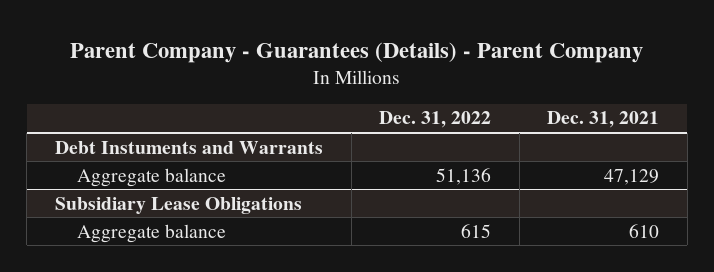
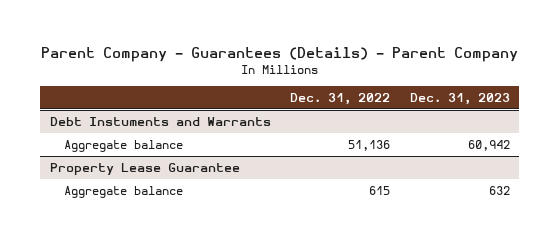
- | Dec. 31, 2022 | Dec. 31, 2021
+ | Dec. 31, 2022 | Dec. 31, 2023
- Subsidiary Lease Obligations
+ Property Lease Guarantee

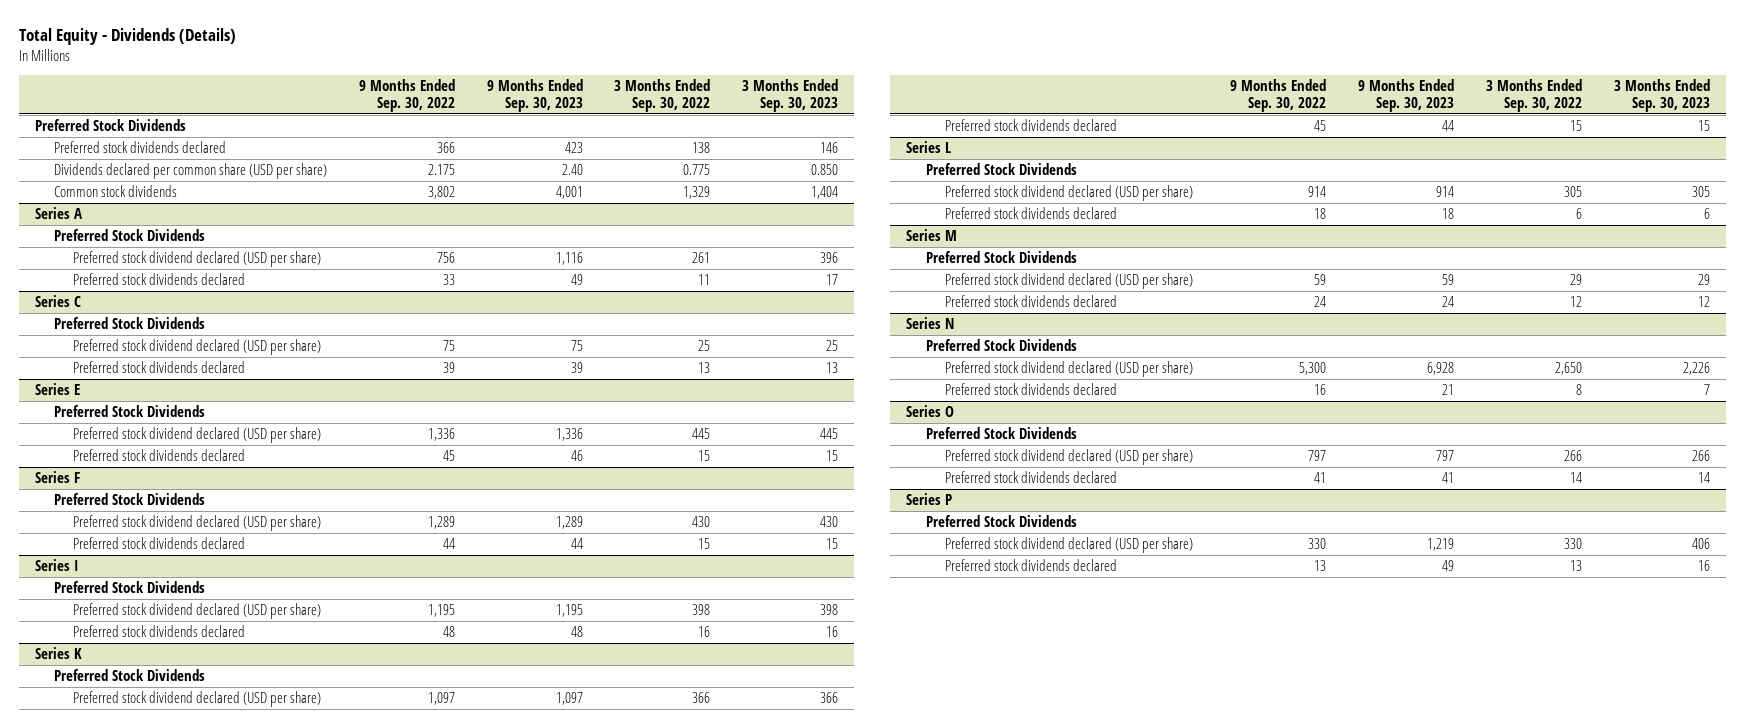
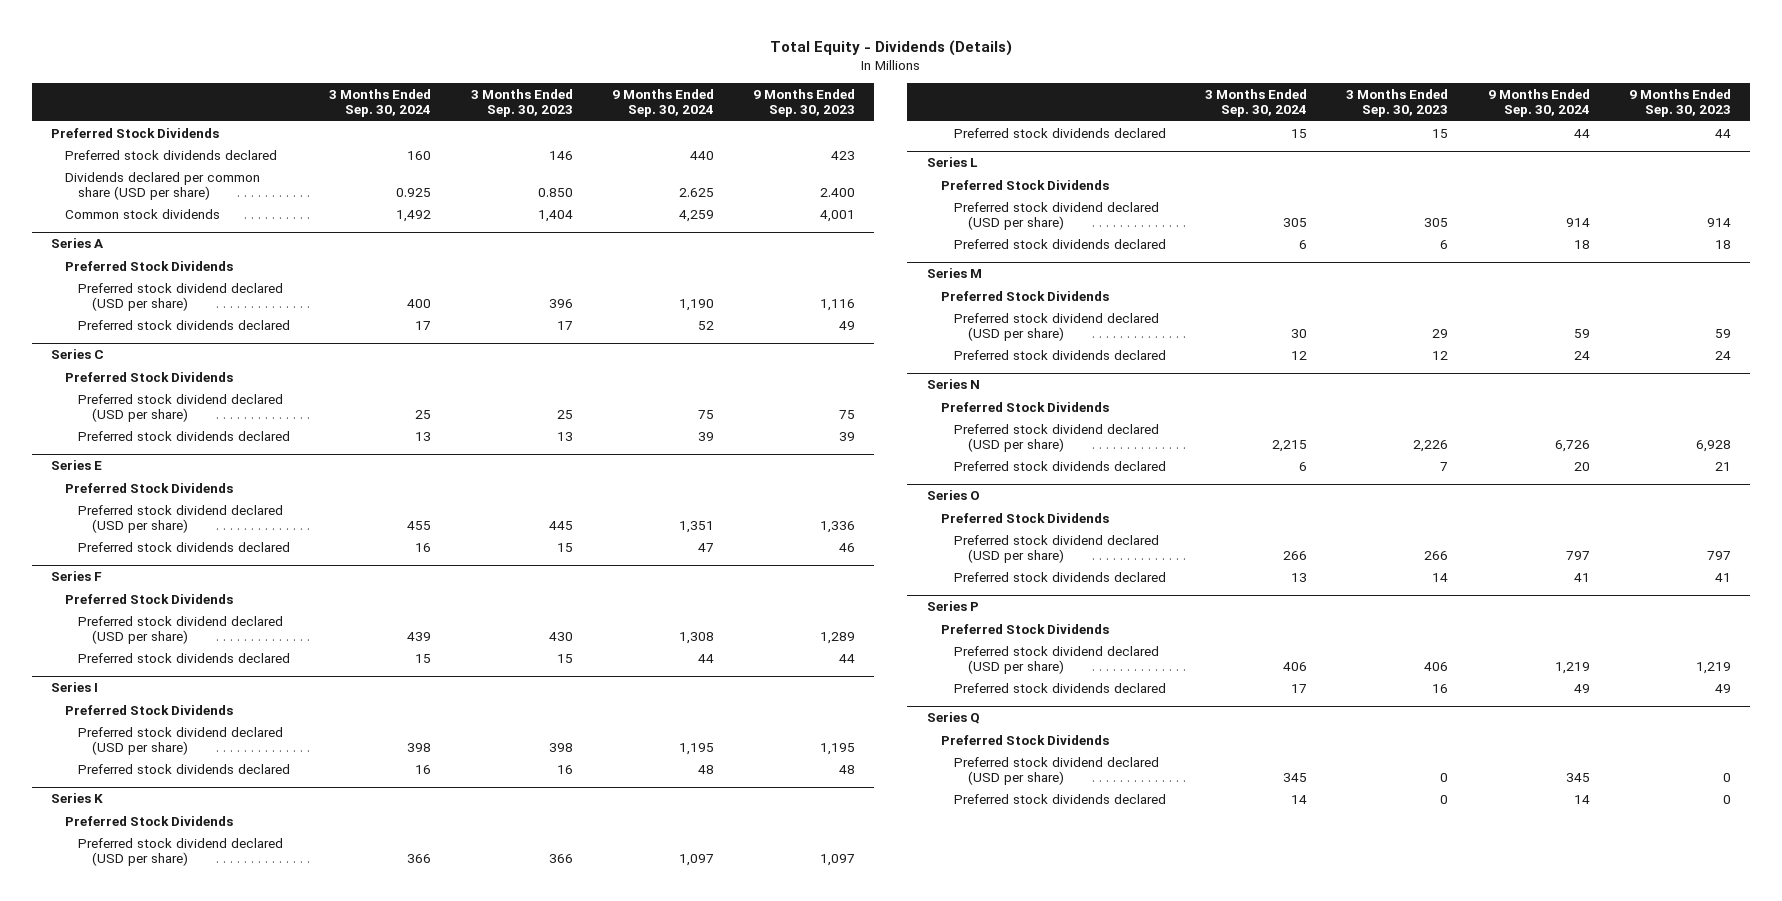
- | 9 Months Ended Sep. 30, 2022 | 9 Months Ended Sep. 30, 2023 | 3 Months Ended Sep. 30, 2022 | 3 Months Ended Sep. 30, 2023
+ | 3 Months Ended Sep. 30, 2024 | 3 Months Ended Sep. 30, 2023 | 9 Months Ended Sep. 30, 2024 | 9 Months Ended Sep. 30, 2023
- Dividends declared per common share (USD per share) | 2.175 | 2.40 | 0.775 | 0.850
+ Dividends declared per common share (USD per share) | 0.925 | 0.850 | 2.625 | 2.400
+ Series Q
+ Preferred Stock Dividends
+ Preferred stock dividend declared (USD per share) | 345 | 0 | 345 | 0
+ Preferred stock dividends declared | 14 | 0 | 14 | 0

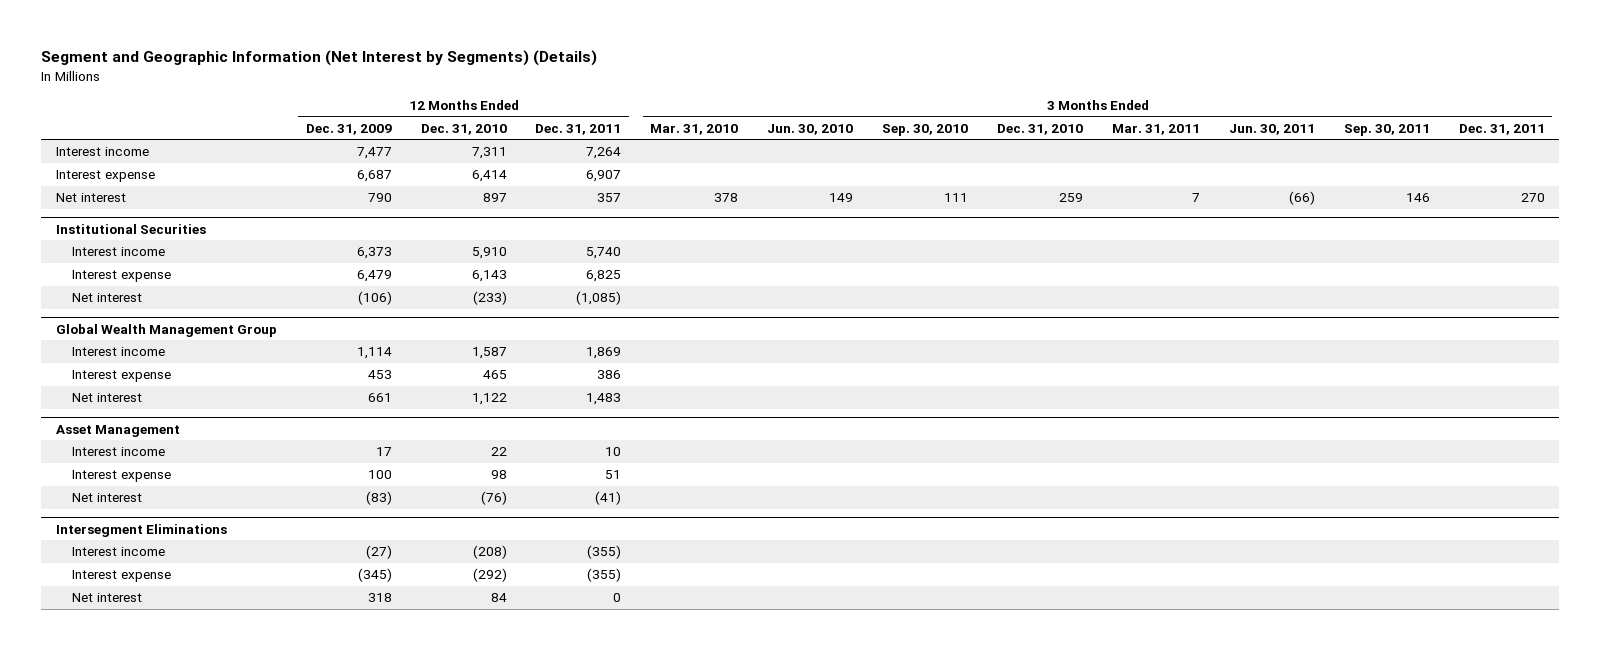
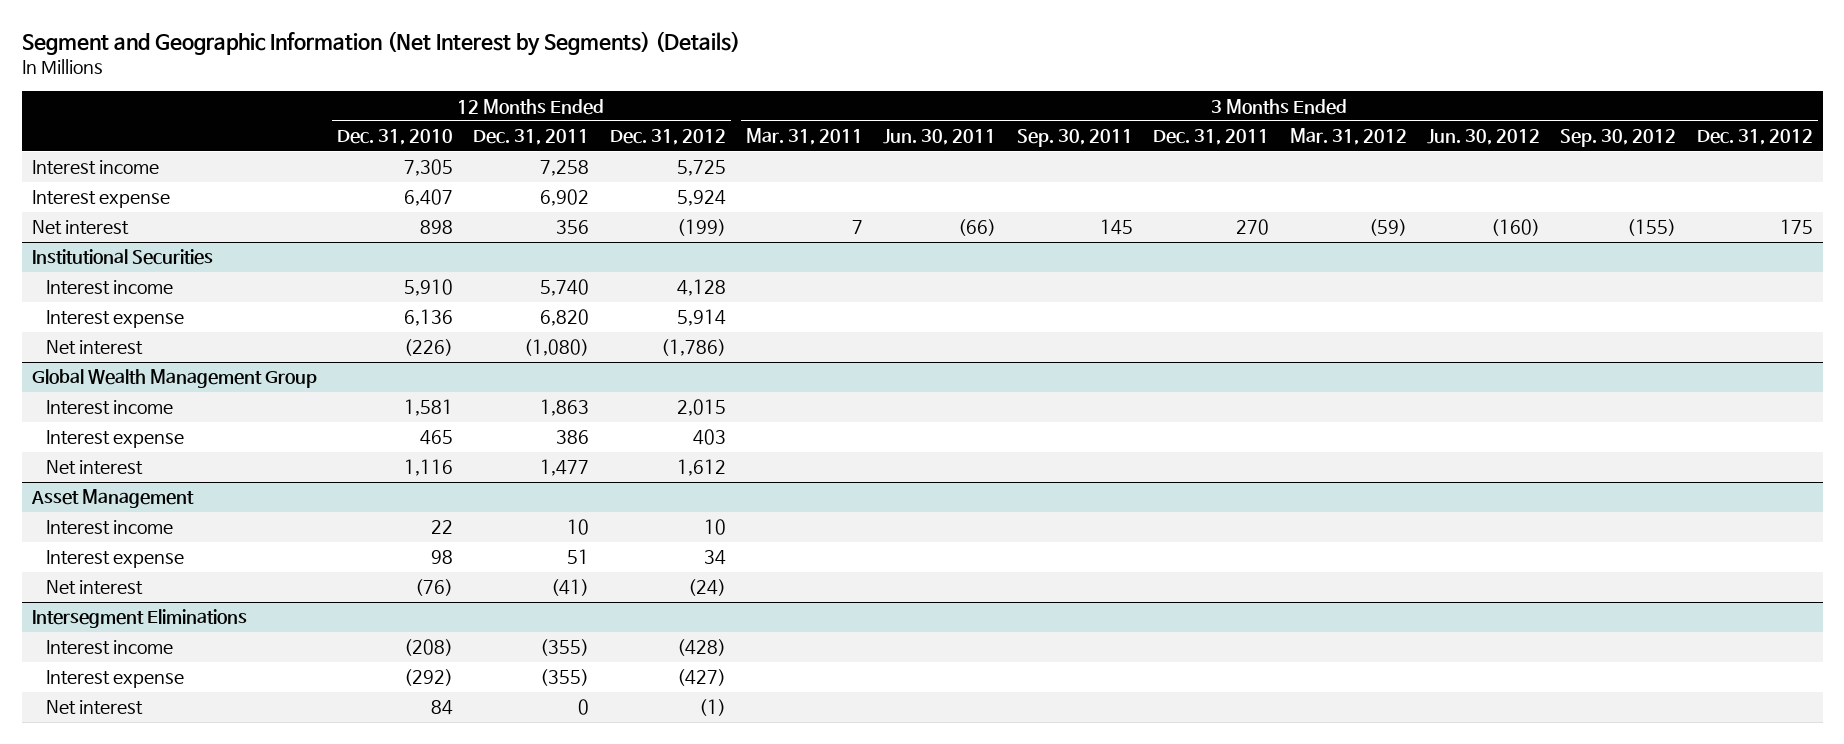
- | 12 Months Ended Dec. 31, 2009 | 12 Months Ended Dec. 31, 2010 | 12 Months Ended Dec. 31, 2011 | 3 Months Ended Mar. 31, 2010 | 3 Months Ended Jun. 30, 2010 | 3 Months Ended Sep. 30, 2010 | 3 Months Ended Dec. 31, 2010 | 3 Months Ended Mar. 31, 2011 | 3 Months Ended Jun. 30, 2011 | 3 Months Ended Sep. 30, 2011 | 3 Months Ended Dec. 31, 2011
+ | 12 Months Ended Dec. 31, 2010 | 12 Months Ended Dec. 31, 2011 | 12 Months Ended Dec. 31, 2012 | 3 Months Ended Mar. 31, 2011 | 3 Months Ended Jun. 30, 2011 | 3 Months Ended Sep. 30, 2011 | 3 Months Ended Dec. 31, 2011 | 3 Months Ended Mar. 31, 2012 | 3 Months Ended Jun. 30, 2012 | 3 Months Ended Sep. 30, 2012 | 3 Months Ended Dec. 31, 2012
- Interest income | 7,477 | 7,311 | 7,264 | | | | | | | |
- Interest expense | 6,687 | 6,414 | 6,907 | | | | | | | |
- Net interest | 790 | 897 | 357 | 378 | 149 | 111 | 259 | 7 | (66) | 146 | 270
+ Interest income | 7,305 | 7,258 | 5,725 | | | | | | | |
+ Interest expense | 6,407 | 6,902 | 5,924 | | | | | | | |
+ Net interest | 898 | 356 | (199) | 7 | (66) | 145 | 270 | (59) | (160) | (155) | 175
@ Institutional Securities
- Interest expense | 6,479 | 6,143 | 6,825 | | | | | | | |
- Net interest | (106) | (233) | (1,085) | | | | | | | |
+ Interest expense | 6,136 | 6,820 | 5,914 | | | | | | | |
+ Net interest | (226) | (1,080) | (1,786) | | | | | | | |
@ Global Wealth Management Group
- Interest income | 1,114 | 1,587 | 1,869 | | | | | | | |
+ Interest income | 1,581 | 1,863 | 2,015 | | | | | | | |
- Net interest | 661 | 1,122 | 1,483 | | | | | | | |
+ Net interest | 1,116 | 1,477 | 1,612 | | | | | | | |

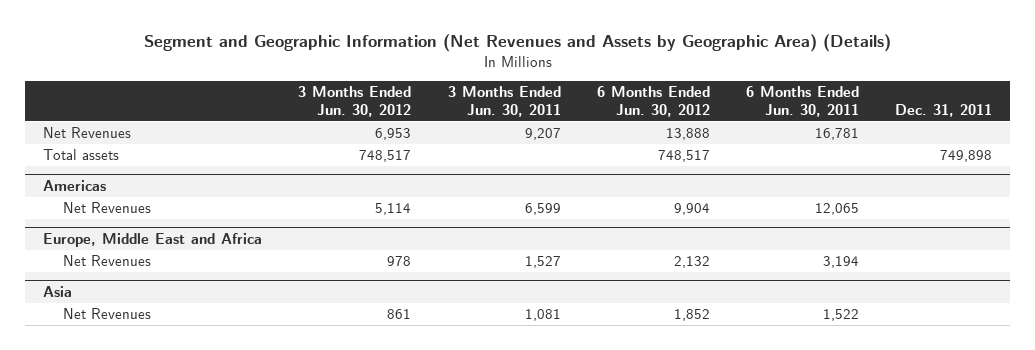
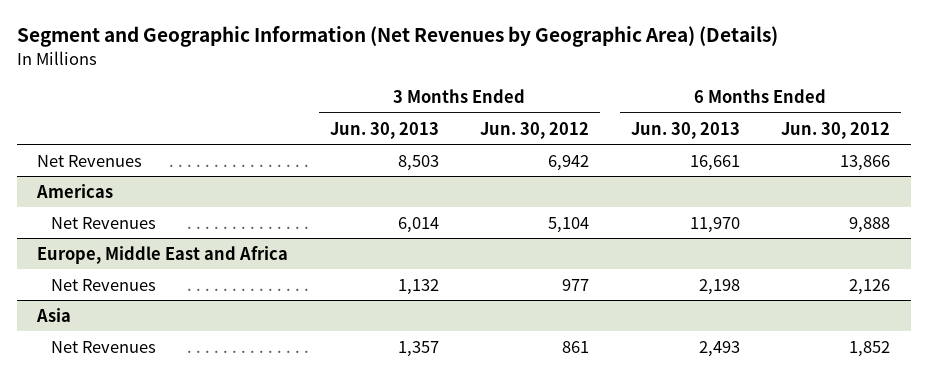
- Segment and Geographic Information (Net Revenues and Assets by Geographic Area) (Details)
+ Segment and Geographic Information (Net Revenues by Geographic Area) (Details)
- | 3 Months Ended Jun. 30, 2012 | 3 Months Ended Jun. 30, 2011 | 6 Months Ended Jun. 30, 2012 | 6 Months Ended Jun. 30, 2011 | Dec. 31, 2011
+ | 3 Months Ended Jun. 30, 2013 | 3 Months Ended Jun. 30, 2012 | 6 Months Ended Jun. 30, 2013 | 6 Months Ended Jun. 30, 2012
- Net Revenues | 6,953 | 9,207 | 13,888 | 16,781 |
- Total assets | 748,517 | | 748,517 | | 749,898
+ Net Revenues | 8,503 | 6,942 | 16,661 | 13,866
@ Americas
- Net Revenues | 5,114 | 6,599 | 9,904 | 12,065 |
+ Net Revenues | 6,014 | 5,104 | 11,970 | 9,888
@ Europe, Middle East and Africa
- Net Revenues | 978 | 1,527 | 2,132 | 3,194 |
+ Net Revenues | 1,132 | 977 | 2,198 | 2,126

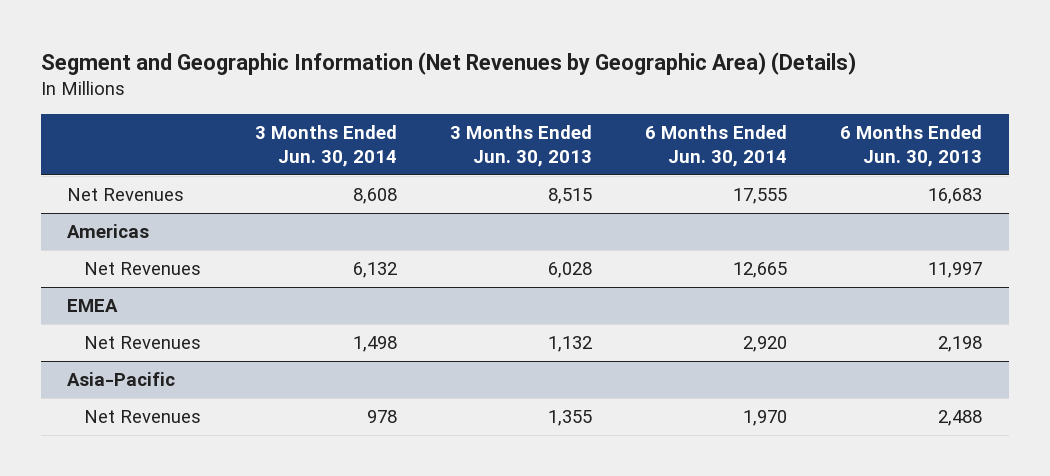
- | 3 Months Ended Jun. 30, 2013 | 3 Months Ended Jun. 30, 2012 | 6 Months Ended Jun. 30, 2013 | 6 Months Ended Jun. 30, 2012
+ | 3 Months Ended Jun. 30, 2014 | 3 Months Ended Jun. 30, 2013 | 6 Months Ended Jun. 30, 2014 | 6 Months Ended Jun. 30, 2013
- Net Revenues | 8,503 | 6,942 | 16,661 | 13,866
+ Net Revenues | 8,608 | 8,515 | 17,555 | 16,683
@ Americas
- Net Revenues | 6,014 | 5,104 | 11,970 | 9,888
- Europe, Middle East and Africa
@ Americas
+ Net Revenues | 6,132 | 6,028 | 12,665 | 11,997
+ EMEA
- Asia
- Net Revenues | 1,357 | 861 | 2,493 | 1,852
+ Asia-Pacific
+ Net Revenues | 978 | 1,355 | 1,970 | 2,488

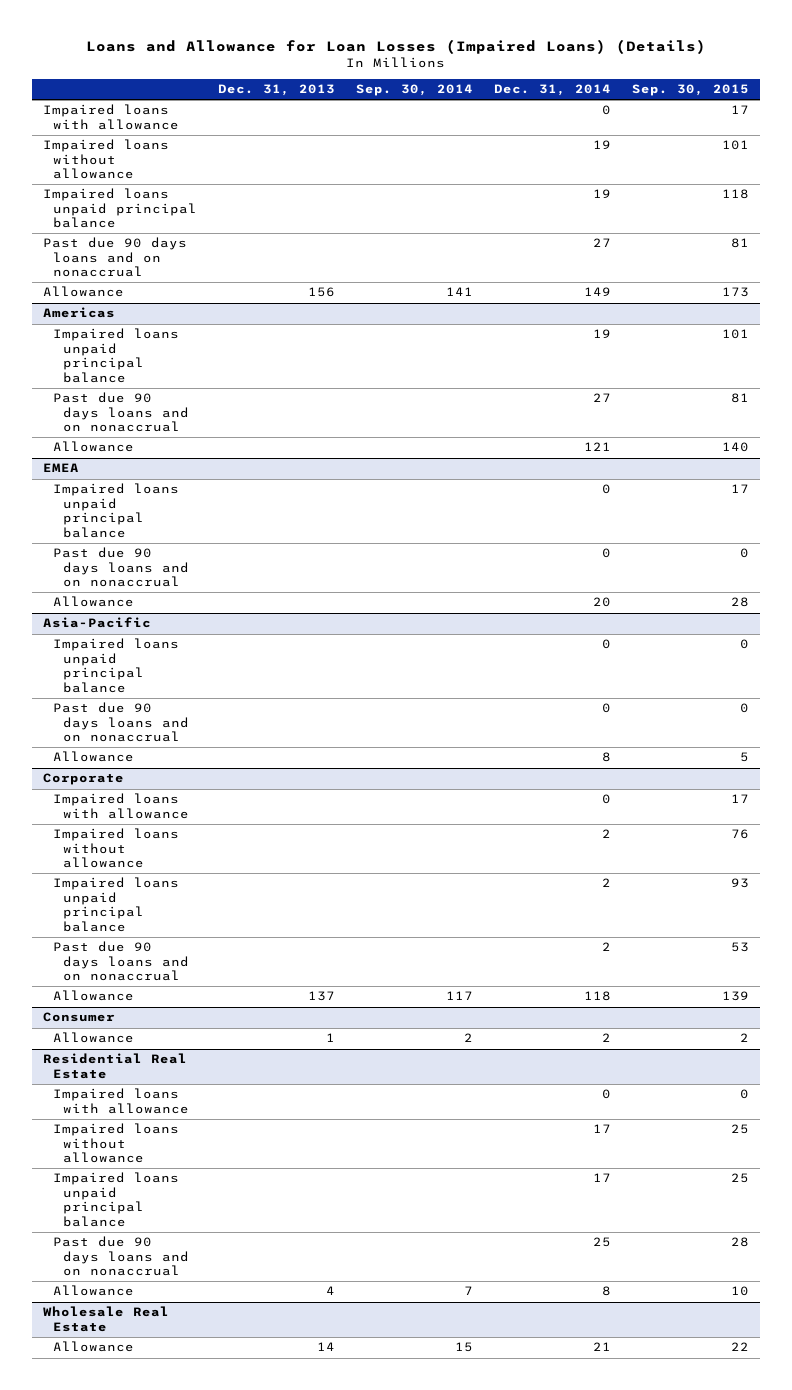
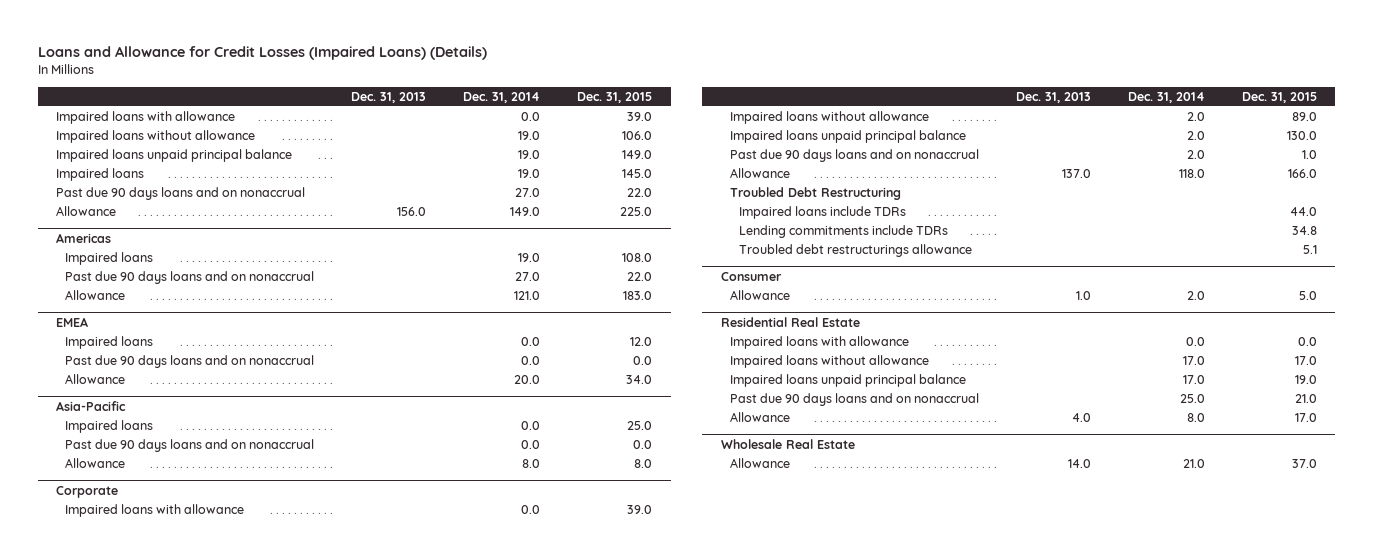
- Loans and Allowance for Loan Losses (Impaired Loans) (Details)
+ Loans and Allowance for Credit Losses (Impaired Loans) (Details)
- | Dec. 31, 2013 | Sep. 30, 2014 | Dec. 31, 2014 | Sep. 30, 2015
+ | Dec. 31, 2013 | Dec. 31, 2014 | Dec. 31, 2015
- Impaired loans with allowance | | | 0 | 17
- Impaired loans without allowance | | | 19 | 101
- Impaired loans unpaid principal balance | | | 19 | 118
- Past due 90 days loans and on nonaccrual | | | 27 | 81
- Allowance | 156 | 141 | 149 | 173
+ Impaired loans with allowance | | 0.0 | 39.0
+ Impaired loans without allowance | | 19.0 | 106.0
+ Impaired loans unpaid principal balance | | 19.0 | 149.0
+ Impaired loans | | 19.0 | 145.0
+ Past due 90 days loans and on nonaccrual | | 27.0 | 22.0
+ Allowance | 156.0 | 149.0 | 225.0
@ Americas
- Impaired loans unpaid principal balance | | | 19 | 101
- Past due 90 days loans and on nonaccrual | | | 27 | 81
- Allowance | | | 121 | 140
+ Impaired loans | | 19.0 | 108.0
+ Past due 90 days loans and on nonaccrual | | 27.0 | 22.0
+ Allowance | | 121.0 | 183.0
@ EMEA
- Impaired loans unpaid principal balance | | | 0 | 17
- Past due 90 days loans and on nonaccrual | | | 0 | 0
- Allowance | | | 20 | 28
+ Impaired loans | | 0.0 | 12.0
+ Past due 90 days loans and on nonaccrual | | 0.0 | 0.0
+ Allowance | | 20.0 | 34.0
@ Asia-Pacific
- Impaired loans unpaid principal balance | | | 0 | 0
- Past due 90 days loans and on nonaccrual | | | 0 | 0
- Allowance | | | 8 | 5
+ Impaired loans | | 0.0 | 25.0
+ Past due 90 days loans and on nonaccrual | | 0.0 | 0.0
+ Allowance | | 8.0 | 8.0
@ Corporate
- Impaired loans with allowance | | | 0 | 17
- Impaired loans without allowance | | | 2 | 76
- Impaired loans unpaid principal balance | | | 2 | 93
- Past due 90 days loans and on nonaccrual | | | 2 | 53
- Allowance | 137 | 117 | 118 | 139
+ Impaired loans with allowance | | 0.0 | 39.0
+ Impaired loans without allowance | | 2.0 | 89.0
+ Impaired loans unpaid principal balance | | 2.0 | 130.0
+ Past due 90 days loans and on nonaccrual | | 2.0 | 1.0
+ Allowance | 137.0 | 118.0 | 166.0
+ Troubled Debt Restructuring
+ Impaired loans include TDRs | | | 44.0
+ Lending commitments include TDRs | | | 34.8
+ Troubled debt restructurings allowance | | | 5.1
@ Consumer
- Allowance | 1 | 2 | 2 | 2
+ Allowance | 1.0 | 2.0 | 5.0
@ Residential Real Estate
- Impaired loans with allowance | | | 0 | 0
- Impaired loans without allowance | | | 17 | 25
- Impaired loans unpaid principal balance | | | 17 | 25
- Past due 90 days loans and on nonaccrual | | | 25 | 28
- Allowance | 4 | 7 | 8 | 10
+ Impaired loans with allowance | | 0.0 | 0.0
+ Impaired loans without allowance | | 17.0 | 17.0
+ Impaired loans unpaid principal balance | | 17.0 | 19.0
+ Past due 90 days loans and on nonaccrual | | 25.0 | 21.0
+ Allowance | 4.0 | 8.0 | 17.0
@ Wholesale Real Estate
- Allowance | 14 | 15 | 21 | 22
+ Allowance | 14.0 | 21.0 | 37.0

